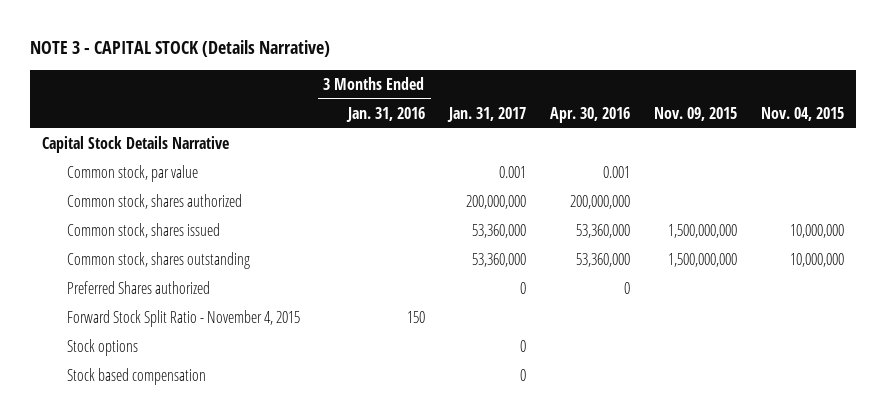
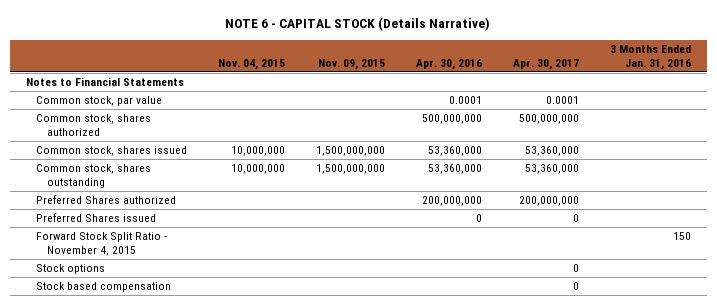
- NOTE 3 - CAPITAL STOCK (Details Narrative)
+ NOTE 6 - CAPITAL STOCK (Details Narrative)
- | 3 Months Ended Jan. 31, 2016 | Jan. 31, 2017 | Apr. 30, 2016 | Nov. 09, 2015 | Nov. 04, 2015
+ | Nov. 04, 2015 | Nov. 09, 2015 | Apr. 30, 2016 | Apr. 30, 2017 | 3 Months Ended Jan. 31, 2016
- Capital Stock Details Narrative
- Common stock, par value | | 0.001 | 0.001 | |
- Common stock, shares authorized | | 200,000,000 | 200,000,000 | |
+ Notes to Financial Statements
+ Common stock, par value | | | 0.0001 | 0.0001 |
+ Common stock, shares authorized | | | 500,000,000 | 500,000,000 |
- Preferred Shares authorized | | 0 | 0 | |
+ Preferred Shares authorized | | | 200,000,000 | 200,000,000 |
+ Preferred Shares issued | | | 0 | 0 |

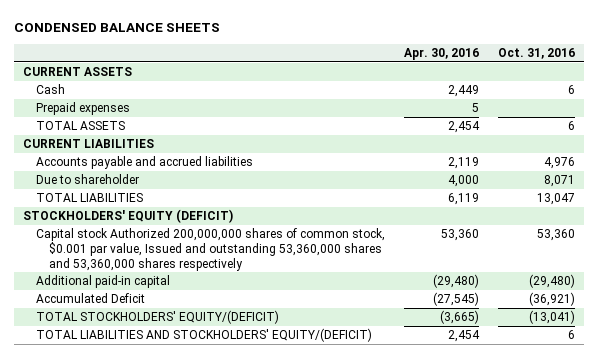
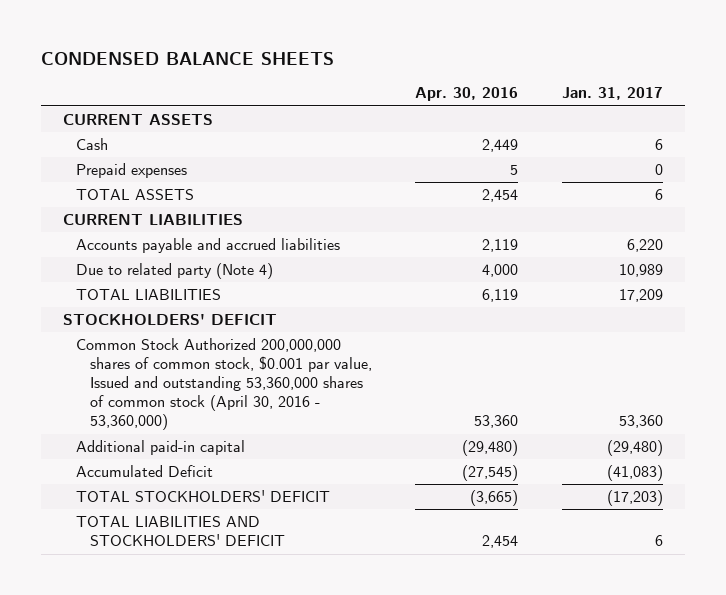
- | Apr. 30, 2016 | Oct. 31, 2016
+ | Apr. 30, 2016 | Jan. 31, 2017
- Due to shareholder | 4,000 | 8,071
+ Due to related party (Note 4) | 4,000 | 10,989
- STOCKHOLDERS' EQUITY (DEFICIT)
- Capital stock Authorized 200,000,000 shares of common stock, $0.001 par value, Issued and outstanding 53,360,000 shares and 53,360,000 shares respectively | 53,360 | 53,360
+ STOCKHOLDERS' DEFICIT
+ Common Stock Authorized 200,000,000 shares of common stock, $0.001 par value, Issued and outstanding 53,360,000 shares of common stock (April 30, 2016 - 53,360,000) | 53,360 | 53,360
- TOTAL STOCKHOLDERS' EQUITY/(DEFICIT) | (3,665) | (13,041)
- TOTAL LIABILITIES AND STOCKHOLDERS' EQUITY/(DEFICIT) | 2,454 | 6
+ TOTAL STOCKHOLDERS' DEFICIT | (3,665) | (17,203)
+ TOTAL LIABILITIES AND STOCKHOLDERS' DEFICIT | 2,454 | 6

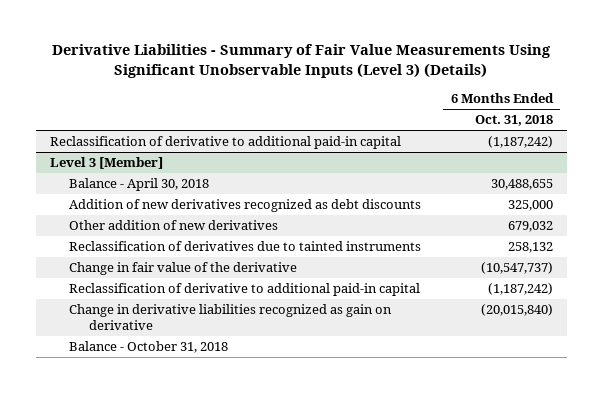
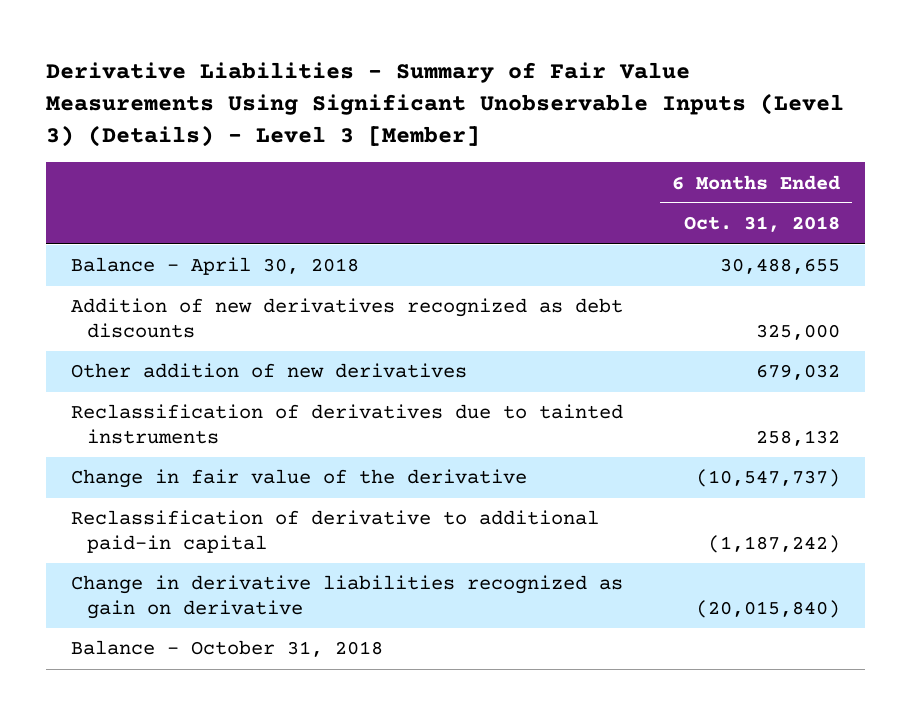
- Derivative Liabilities - Summary of Fair Value Measurements Using Significant Unobservable Inputs (Level 3) (Details)
+ Derivative Liabilities - Summary of Fair Value Measurements Using Significant Unobservable Inputs (Level 3) (Details) - Level 3 [Member]
- Reclassification of derivative to additional paid-in capital | (1,187,242)
- Level 3 [Member]

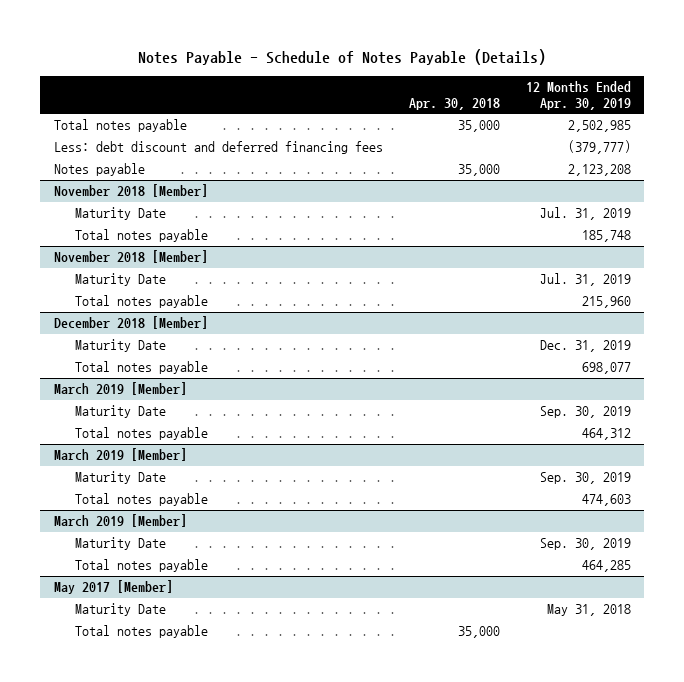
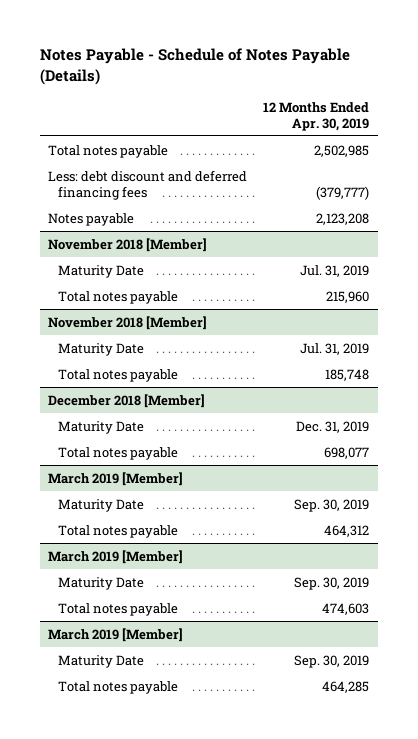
- | Apr. 30, 2018 | 12 Months Ended Apr. 30, 2019
+ | 12 Months Ended Apr. 30, 2019
@ November 2018 [Member]
moved up: Total notes payable | 215,960
moved down: Total notes payable | 185,748
- May 2017 [Member]
- Maturity Date | | May 31, 2018
- Total notes payable | 35,000 |

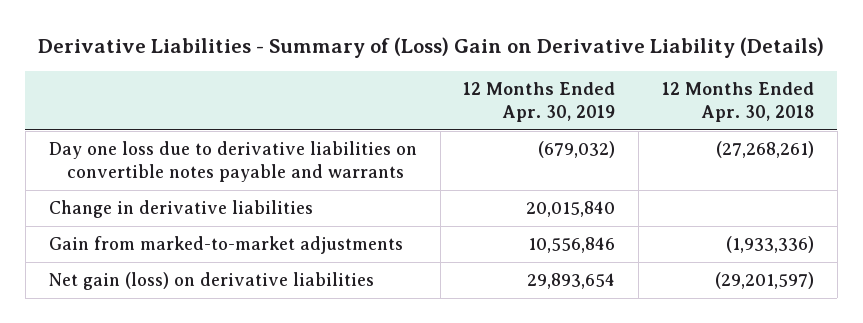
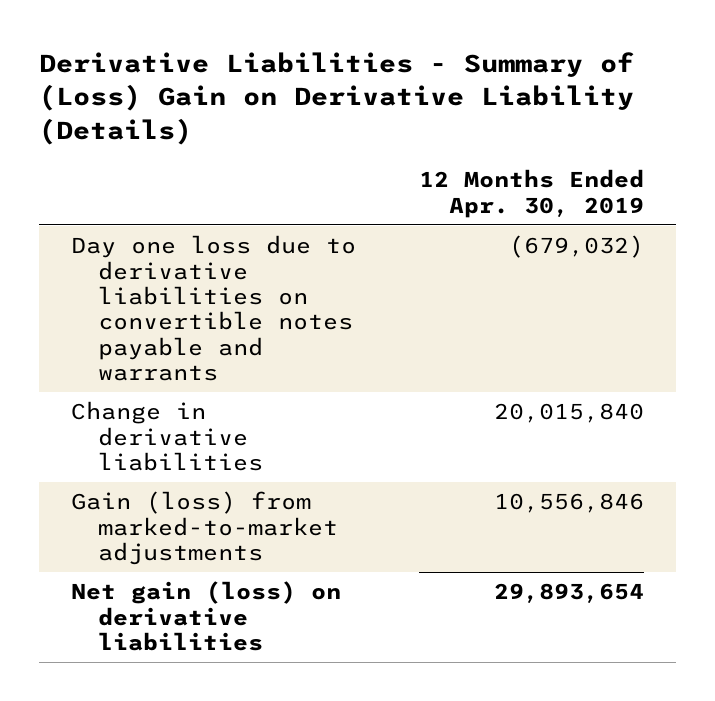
- | 12 Months Ended Apr. 30, 2019 | 12 Months Ended Apr. 30, 2018
+ | 12 Months Ended Apr. 30, 2019
- Gain from marked-to-market adjustments | 10,556,846 | (1,933,336)
+ Gain (loss) from marked-to-market adjustments | 10,556,846

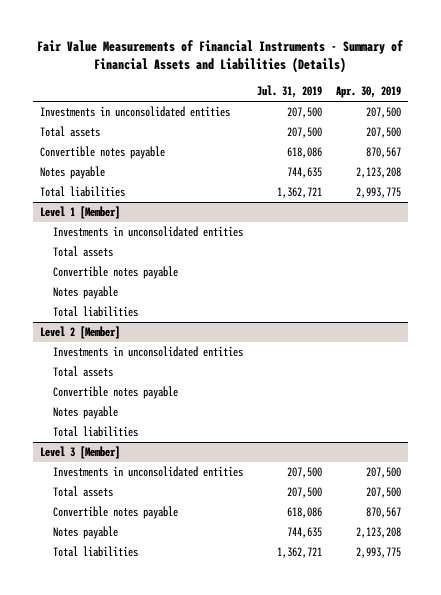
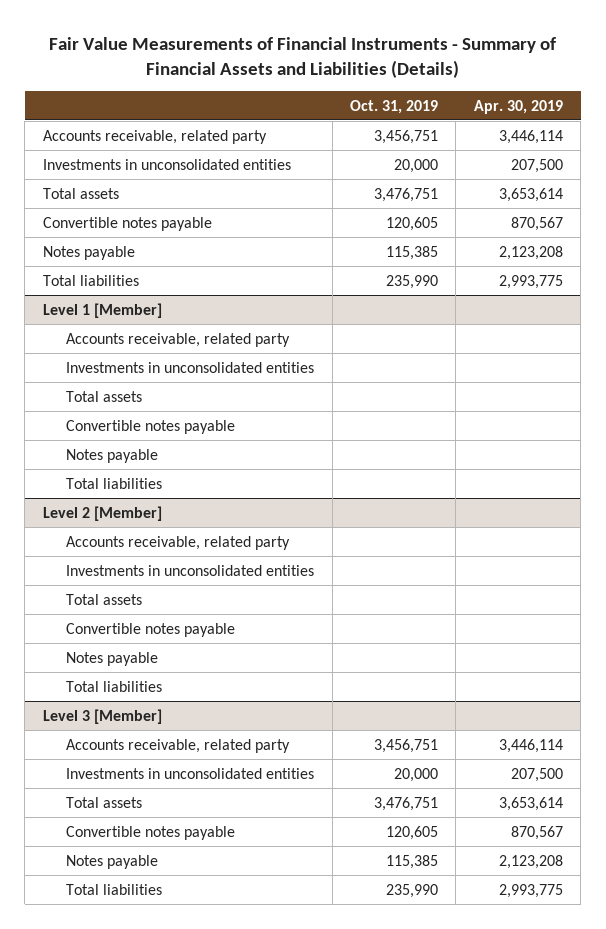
- | Jul. 31, 2019 | Apr. 30, 2019
+ | Oct. 31, 2019 | Apr. 30, 2019
+ Accounts receivable, related party | 3,456,751 | 3,446,114
- Total assets | 207,500 | 207,500
+ Total assets | 3,476,751 | 3,653,614
@ Level 1 [Member]
+ Accounts receivable, related party
@ Level 2 [Member]
+ Accounts receivable, related party
@ Level 3 [Member]
+ Accounts receivable, related party | 3,456,751 | 3,446,114
- Total assets | 207,500 | 207,500
+ Total assets | 3,476,751 | 3,653,614

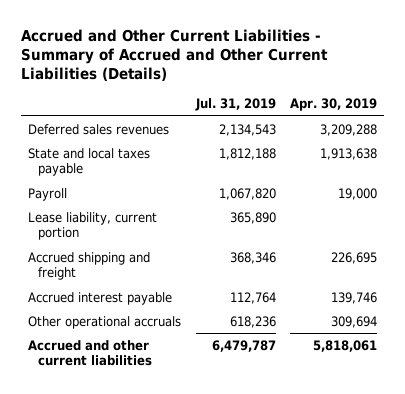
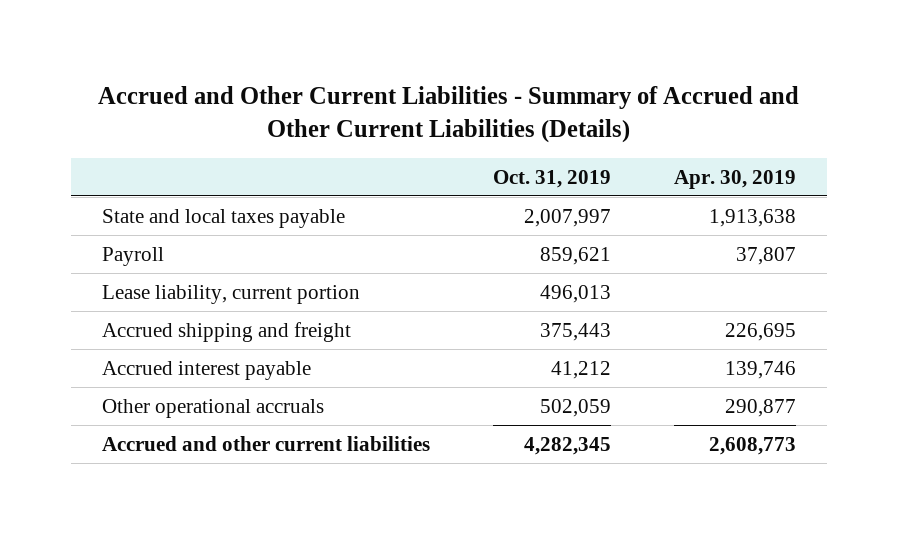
- | Jul. 31, 2019 | Apr. 30, 2019
+ | Oct. 31, 2019 | Apr. 30, 2019
- Deferred sales revenues | 2,134,543 | 3,209,288
- Payroll | 1,067,820 | 19,000
+ Payroll | 859,621 | 37,807
- Other operational accruals | 618,236 | 309,694
- Accrued and other current liabilities | 6,479,787 | 5,818,061
+ Other operational accruals | 502,059 | 290,877
+ Accrued and other current liabilities | 4,282,345 | 2,608,773

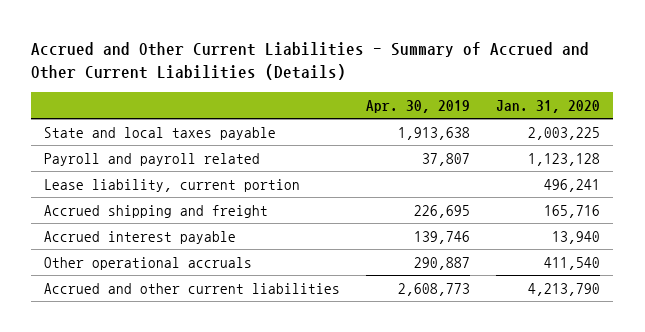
- | Oct. 31, 2019 | Apr. 30, 2019
+ | Apr. 30, 2019 | Jan. 31, 2020
- Payroll | 859,621 | 37,807
+ Payroll and payroll related | 37,807 | 1,123,128
- Other operational accruals | 502,059 | 290,877
+ Other operational accruals | 290,887 | 411,540

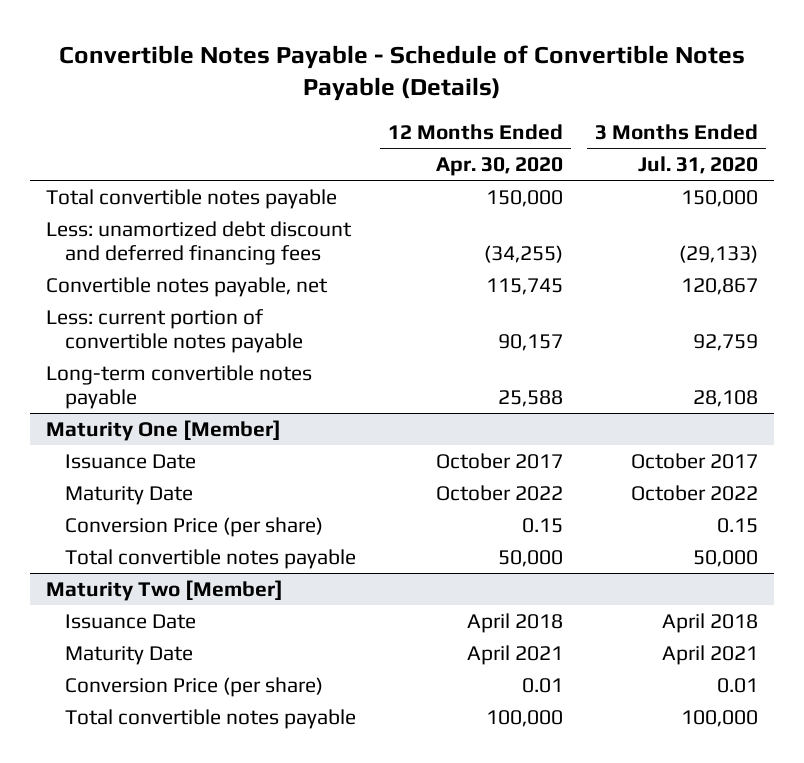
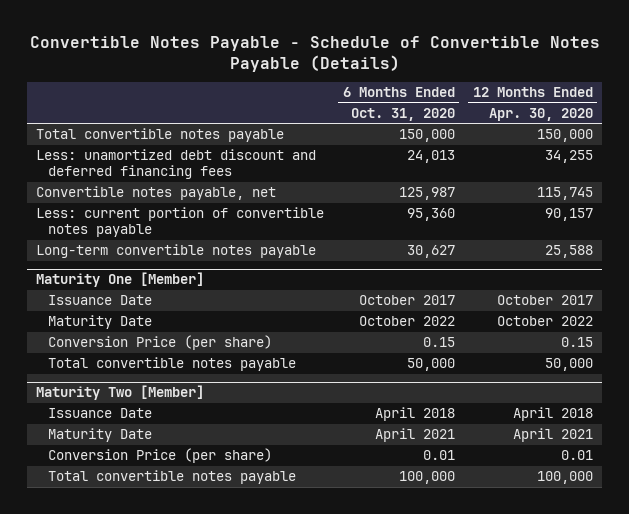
- | 12 Months Ended Apr. 30, 2020 | 3 Months Ended Jul. 31, 2020
+ | 6 Months Ended Oct. 31, 2020 | 12 Months Ended Apr. 30, 2020
- Less: unamortized debt discount and deferred financing fees | (34,255) | (29,133)
+ Less: unamortized debt discount and deferred financing fees | 24,013 | 34,255

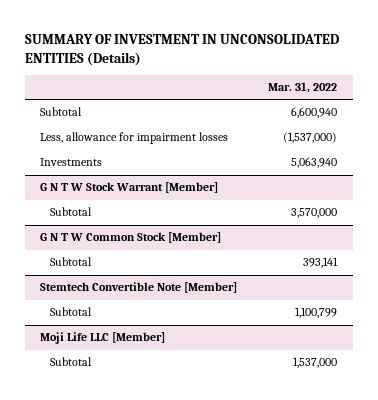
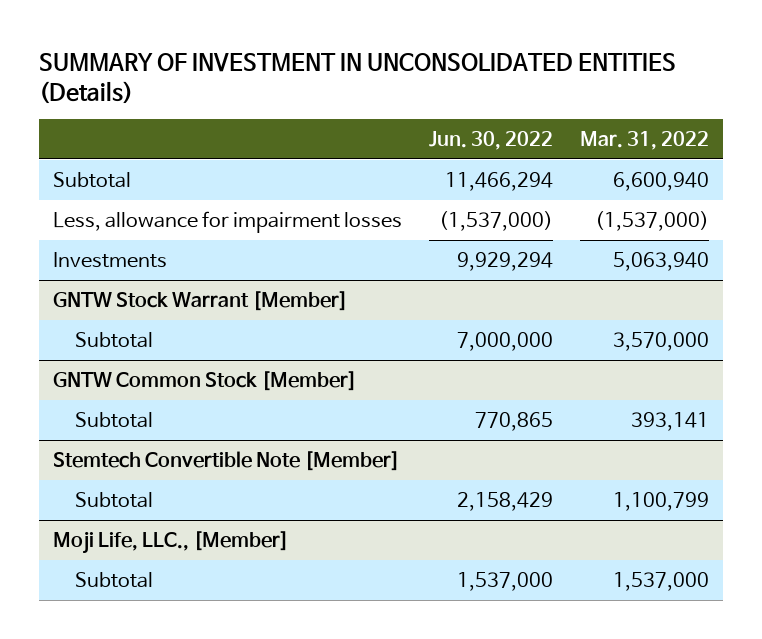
- | Mar. 31, 2022
+ | Jun. 30, 2022 | Mar. 31, 2022
- G N T W Stock Warrant [Member]
+ GNTW Stock Warrant [Member]
- G N T W Common Stock [Member]
+ GNTW Common Stock [Member]
- Moji Life LLC [Member]
+ Moji Life, LLC., [Member]

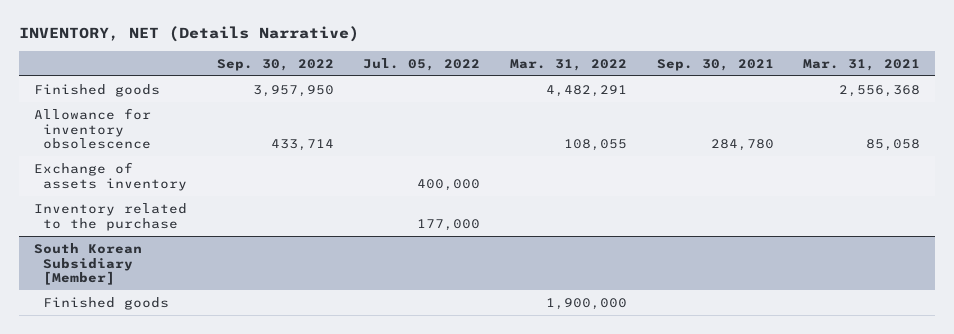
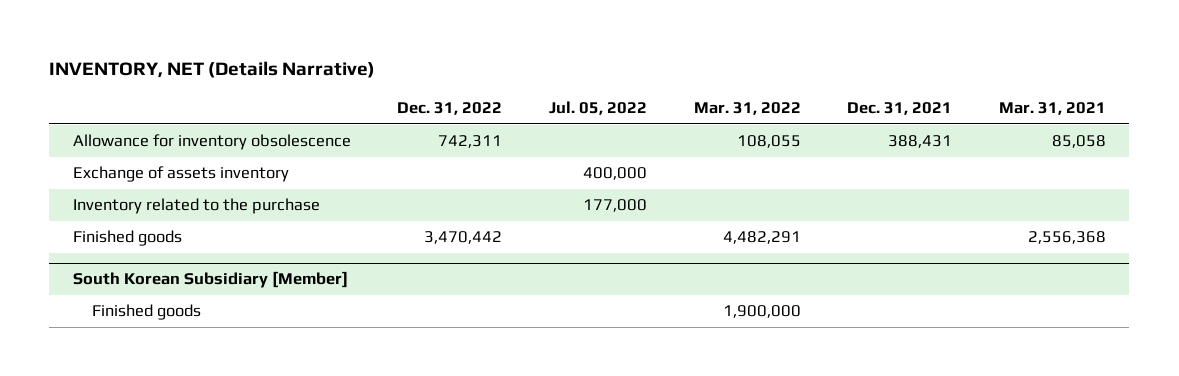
- | Sep. 30, 2022 | Jul. 05, 2022 | Mar. 31, 2022 | Sep. 30, 2021 | Mar. 31, 2021
+ | Dec. 31, 2022 | Jul. 05, 2022 | Mar. 31, 2022 | Dec. 31, 2021 | Mar. 31, 2021
moved down: Finished goods | 3,470,442 | | 4,482,291 | | 2,556,368

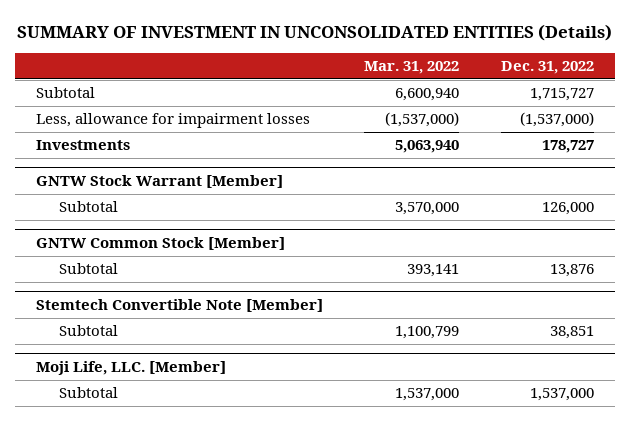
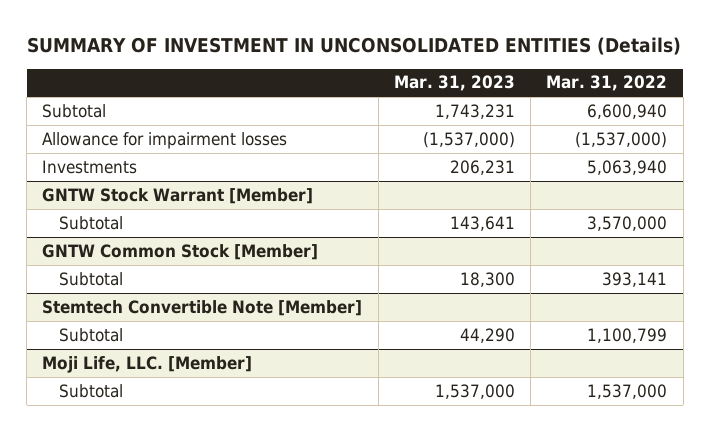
- | Mar. 31, 2022 | Dec. 31, 2022
+ | Mar. 31, 2023 | Mar. 31, 2022
- Less, allowance for impairment losses | (1,537,000) | (1,537,000)
+ Allowance for impairment losses | (1,537,000) | (1,537,000)

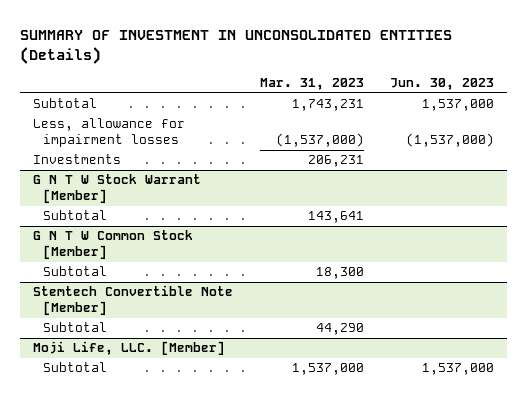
- | Mar. 31, 2023 | Mar. 31, 2022
+ | Mar. 31, 2023 | Jun. 30, 2023
- Allowance for impairment losses | (1,537,000) | (1,537,000)
+ Less, allowance for impairment losses | (1,537,000) | (1,537,000)
- GNTW Stock Warrant [Member]
+ G N T W Stock Warrant [Member]
- GNTW Common Stock [Member]
+ G N T W Common Stock [Member]

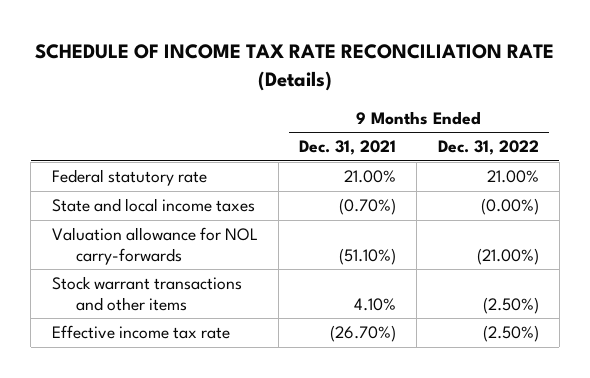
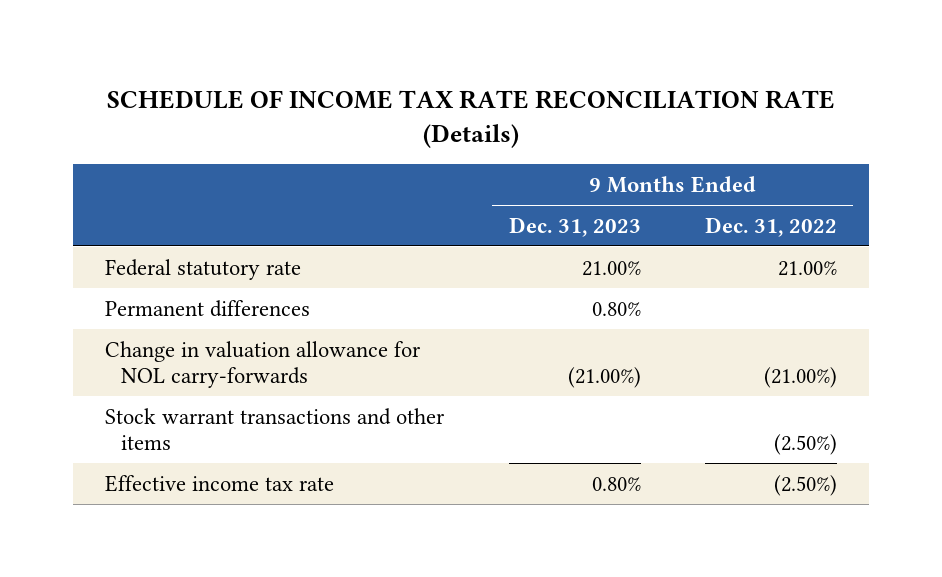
- | 9 Months Ended Dec. 31, 2021 | 9 Months Ended Dec. 31, 2022
+ | 9 Months Ended Dec. 31, 2023 | 9 Months Ended Dec. 31, 2022
- State and local income taxes | (0.70%) | (0.00%)
- Valuation allowance for NOL carry-forwards | (51.10%) | (21.00%)
+ Permanent differences | 0.80% |
+ Change in valuation allowance for NOL carry-forwards | (21.00%) | (21.00%)

